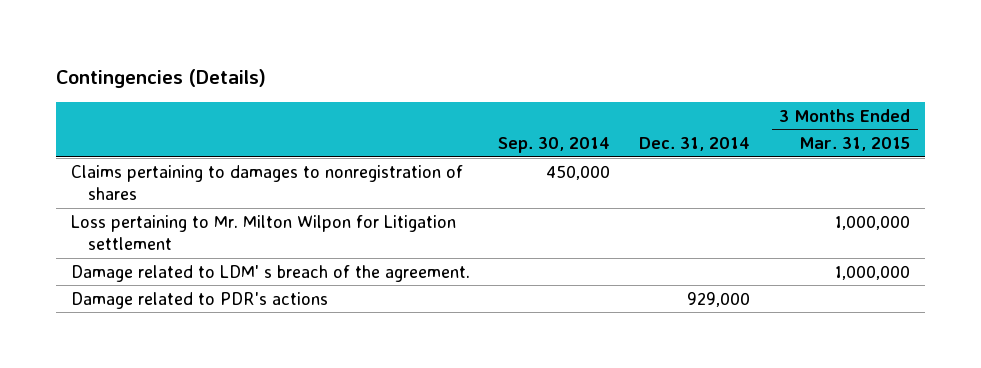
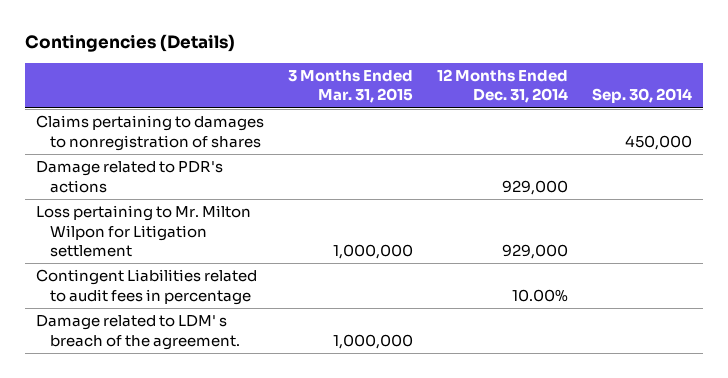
- | Sep. 30, 2014 | Dec. 31, 2014 | 3 Months Ended Mar. 31, 2015
+ | 3 Months Ended Mar. 31, 2015 | 12 Months Ended Dec. 31, 2014 | Sep. 30, 2014
moved up: Damage related to PDR's actions | | 929,000 |
+ Contingent Liabilities related to audit fees in percentage | | 10.00% |

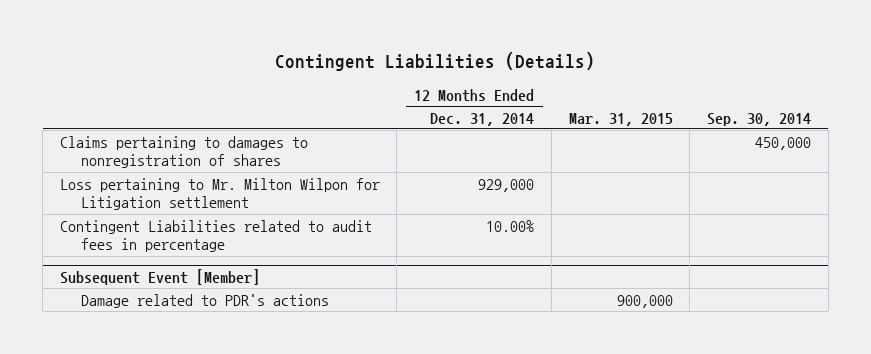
- Contingencies (Details)
+ Contingent Liabilities (Details)
- | 3 Months Ended Mar. 31, 2015 | 12 Months Ended Dec. 31, 2014 | Sep. 30, 2014
+ | 12 Months Ended Dec. 31, 2014 | Mar. 31, 2015 | Sep. 30, 2014
- Damage related to PDR's actions | | 929,000 |
- Damage related to LDM' s breach of the agreement. | 1,000,000 | |
+ Subsequent Event [Member]
+ Damage related to PDR's actions | | 900,000 |

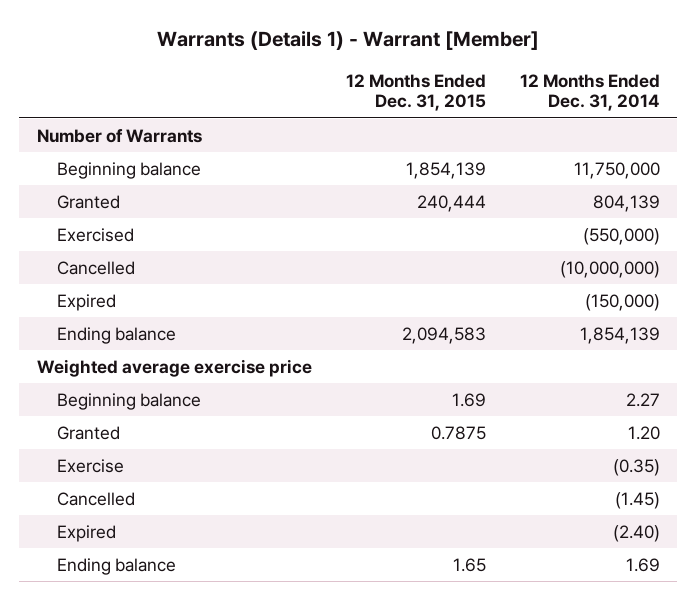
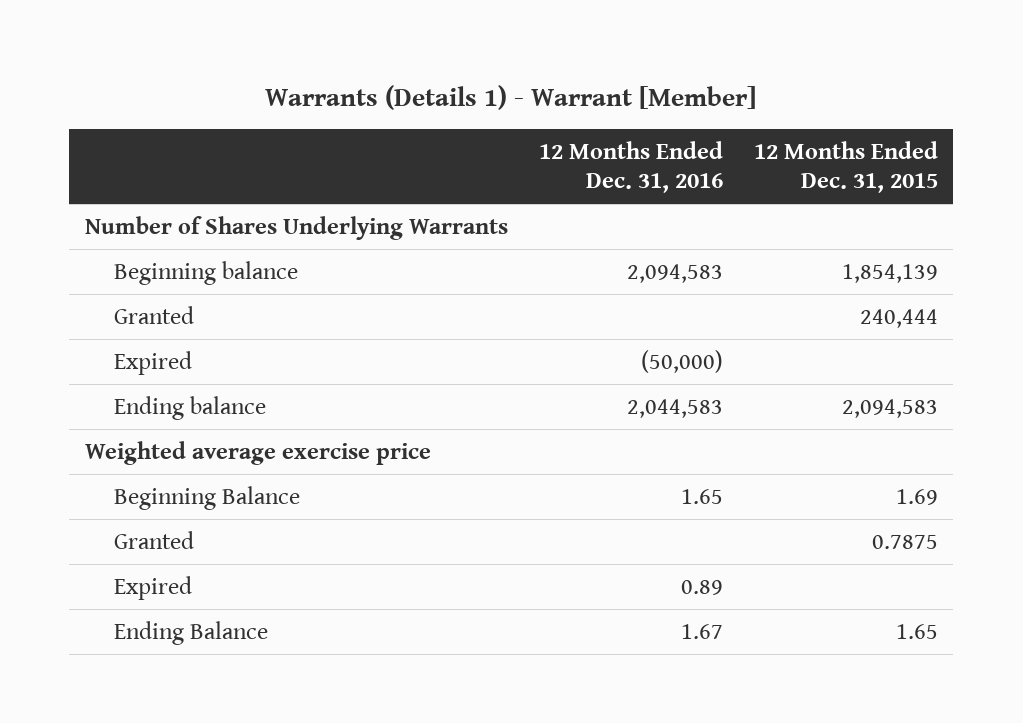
- | 12 Months Ended Dec. 31, 2015 | 12 Months Ended Dec. 31, 2014
+ | 12 Months Ended Dec. 31, 2016 | 12 Months Ended Dec. 31, 2015
- Number of Warrants
+ Number of Shares Underlying Warrants
- Exercised | | (550,000)
- Cancelled | | (10,000,000)
- Beginning balance | 1.69 | 2.27
+ Beginning Balance | 1.65 | 1.69
- Exercise | | (0.35)
- Cancelled | | (1.45)
- Ending balance | 1.65 | 1.69
+ Ending Balance | 1.67 | 1.65

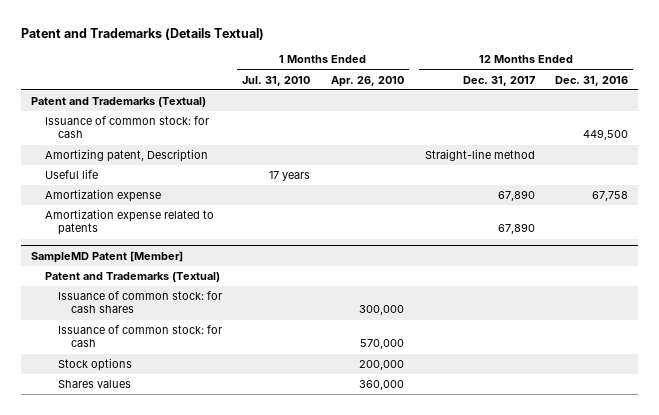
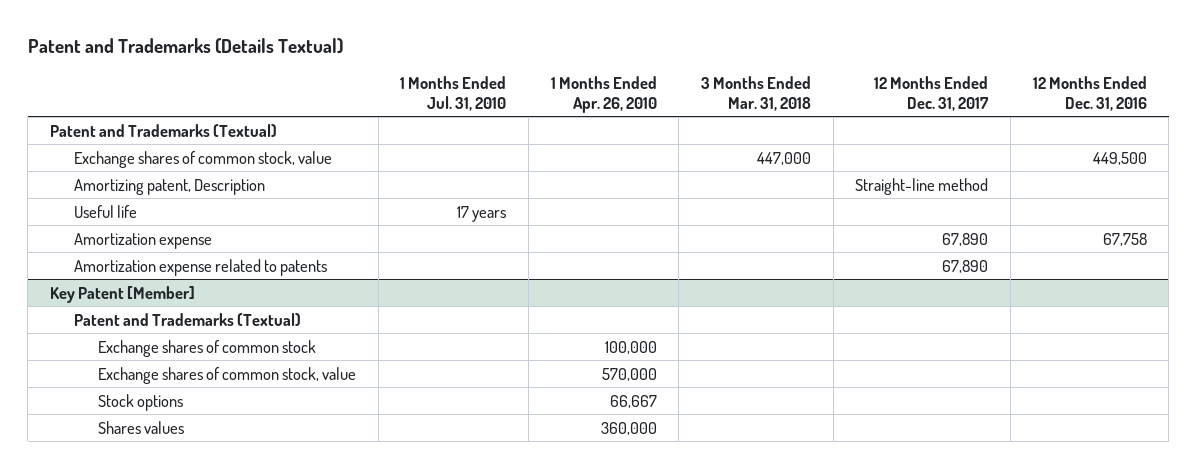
- | 1 Months Ended Jul. 31, 2010 | 1 Months Ended Apr. 26, 2010 | 12 Months Ended Dec. 31, 2017 | 12 Months Ended Dec. 31, 2016
+ | 1 Months Ended Jul. 31, 2010 | 1 Months Ended Apr. 26, 2010 | 3 Months Ended Mar. 31, 2018 | 12 Months Ended Dec. 31, 2017 | 12 Months Ended Dec. 31, 2016
- Issuance of common stock: for cash | | | | 449,500
+ Exchange shares of common stock, value | | | 447,000 | | 449,500
- SampleMD Patent [Member]
+ Key Patent [Member]
- Issuance of common stock: for cash shares | | 300,000 | |
- Issuance of common stock: for cash | | 570,000 | |
- Stock options | | 200,000 | |
+ Exchange shares of common stock | | 100,000 | | |
+ Exchange shares of common stock, value | | 570,000 | | |
+ Stock options | | 66,667 | | |

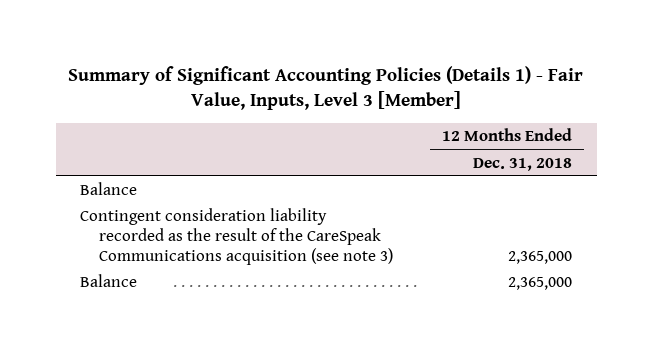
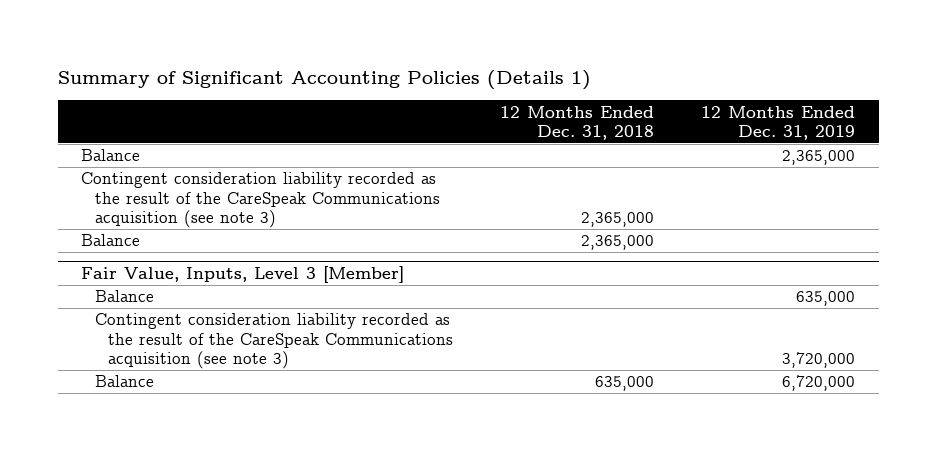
- Summary of Significant Accounting Policies (Details 1) - Fair Value, Inputs, Level 3 [Member]
+ Summary of Significant Accounting Policies (Details 1)
- | 12 Months Ended Dec. 31, 2018
+ | 12 Months Ended Dec. 31, 2018 | 12 Months Ended Dec. 31, 2019
+ Fair Value, Inputs, Level 3 [Member]
+ Balance | | 635,000
+ Contingent consideration liability recorded as the result of the CareSpeak Communications acquisition (see note 3) | | 3,720,000
+ Balance | 635,000 | 6,720,000

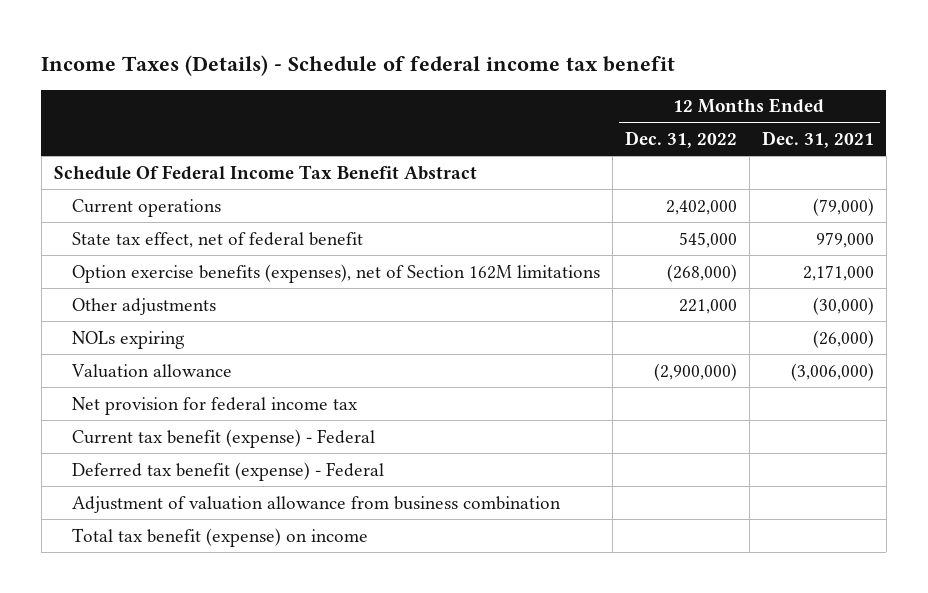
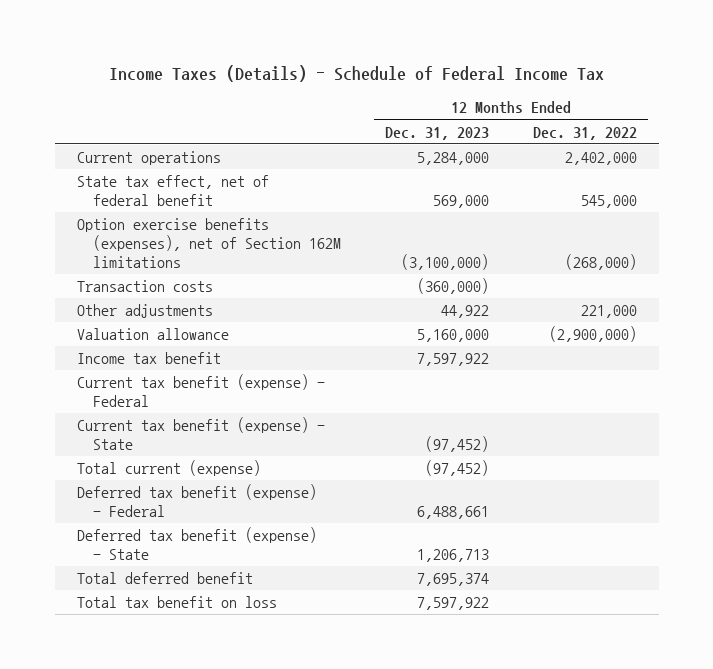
- Income Taxes (Details) - Schedule of federal income tax benefit
+ Income Taxes (Details) - Schedule of Federal Income Tax
- | 12 Months Ended Dec. 31, 2022 | 12 Months Ended Dec. 31, 2021
+ | 12 Months Ended Dec. 31, 2023 | 12 Months Ended Dec. 31, 2022
- Schedule Of Federal Income Tax Benefit Abstract
+ Transaction costs | (360,000) |
- NOLs expiring | | (26,000)
- Net provision for federal income tax
+ Income tax benefit | 7,597,922 |
+ Current tax benefit (expense) - State | (97,452) |
+ Total current (expense) | (97,452) |
- Adjustment of valuation allowance from business combination
- Total tax benefit (expense) on income
+ Deferred tax benefit (expense) - State | 1,206,713 |
+ Total deferred benefit | 7,695,374 |
+ Total tax benefit on loss | 7,597,922 |

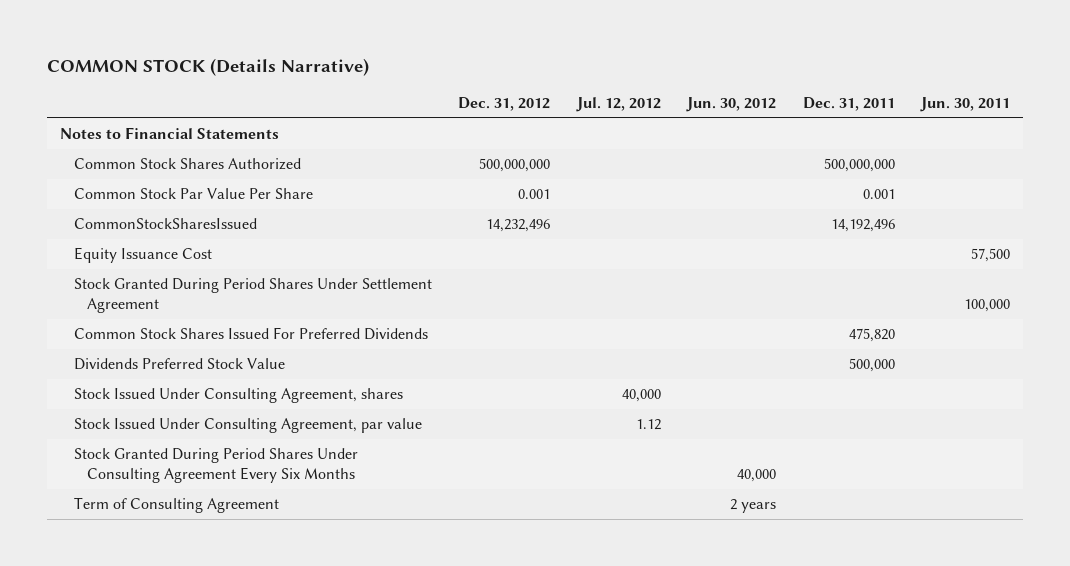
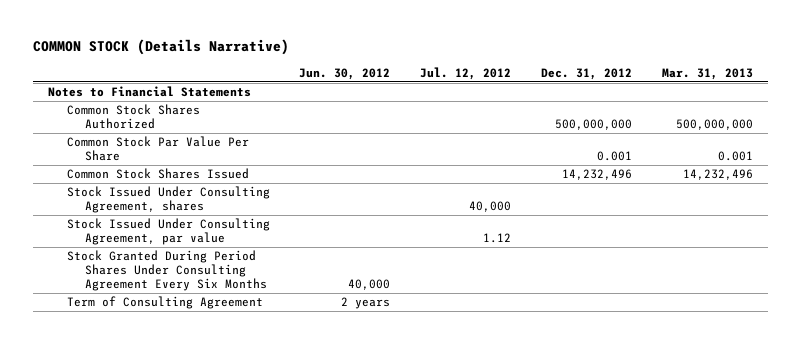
- | Dec. 31, 2012 | Jul. 12, 2012 | Jun. 30, 2012 | Dec. 31, 2011 | Jun. 30, 2011
+ | Jun. 30, 2012 | Jul. 12, 2012 | Dec. 31, 2012 | Mar. 31, 2013
- CommonStockSharesIssued | 14,232,496 | | | 14,192,496 |
- Equity Issuance Cost | | | | | 57,500
- Stock Granted During Period Shares Under Settlement Agreement | | | | | 100,000
- Common Stock Shares Issued For Preferred Dividends | | | | 475,820 |
- Dividends Preferred Stock Value | | | | 500,000 |
+ Common Stock Shares Issued | | | 14,232,496 | 14,232,496

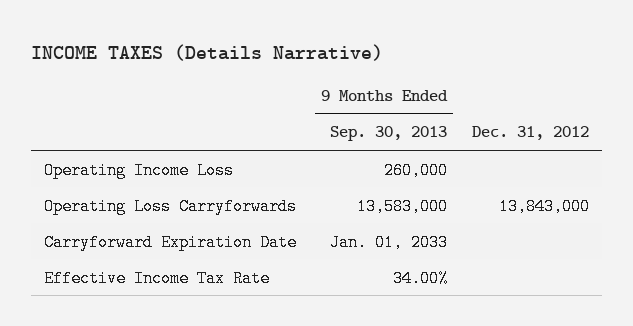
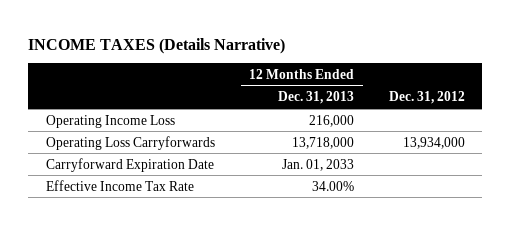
- | 9 Months Ended Sep. 30, 2013 | Dec. 31, 2012
+ | 12 Months Ended Dec. 31, 2013 | Dec. 31, 2012
- Operating Loss Carryforwards | 13,583,000 | 13,843,000
+ Operating Loss Carryforwards | 13,718,000 | 13,934,000

